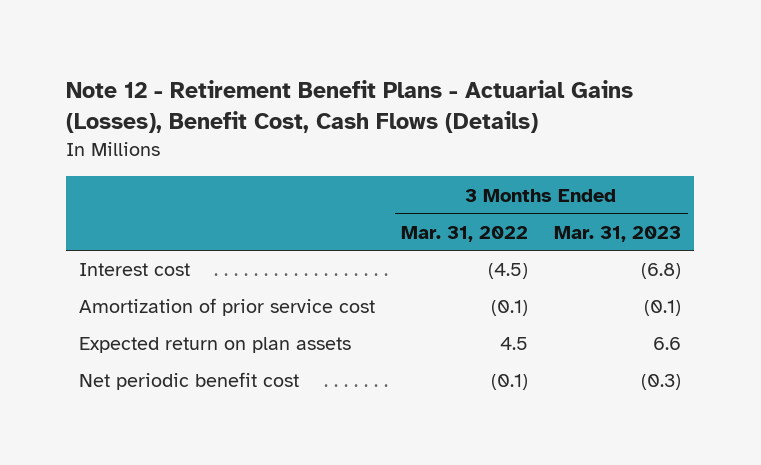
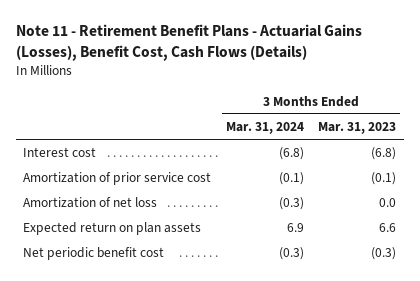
- Note 12 - Retirement Benefit Plans - Actuarial Gains (Losses), Benefit Cost, Cash Flows (Details)
+ Note 11 - Retirement Benefit Plans - Actuarial Gains (Losses), Benefit Cost, Cash Flows (Details)
- | 3 Months Ended Mar. 31, 2022 | 3 Months Ended Mar. 31, 2023
+ | 3 Months Ended Mar. 31, 2024 | 3 Months Ended Mar. 31, 2023
+ Amortization of net loss | (0.3) | 0.0

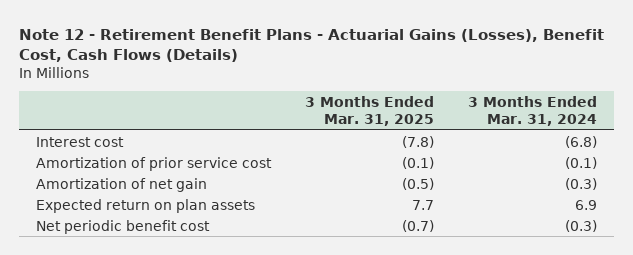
- Note 11 - Retirement Benefit Plans - Actuarial Gains (Losses), Benefit Cost, Cash Flows (Details)
+ Note 12 - Retirement Benefit Plans - Actuarial Gains (Losses), Benefit Cost, Cash Flows (Details)
- | 3 Months Ended Mar. 31, 2024 | 3 Months Ended Mar. 31, 2023
+ | 3 Months Ended Mar. 31, 2025 | 3 Months Ended Mar. 31, 2024
- Amortization of net loss | (0.3) | 0.0
+ Amortization of net gain | (0.5) | (0.3)

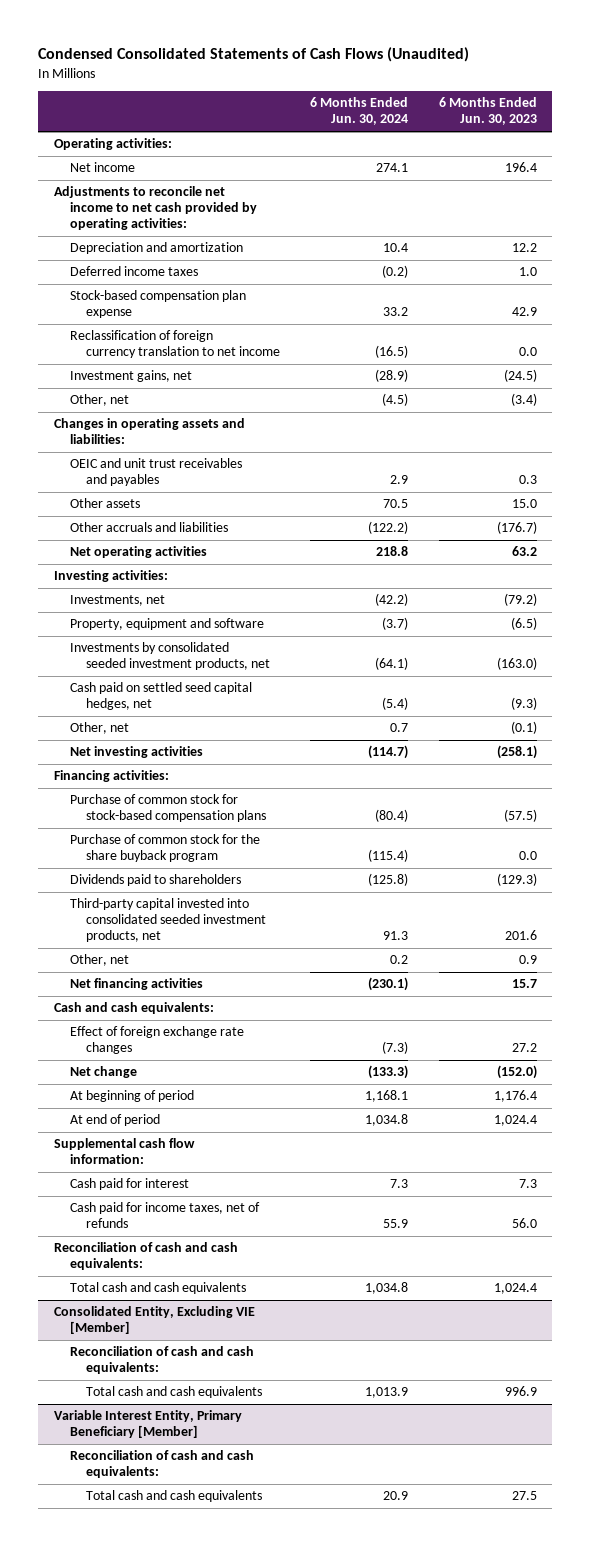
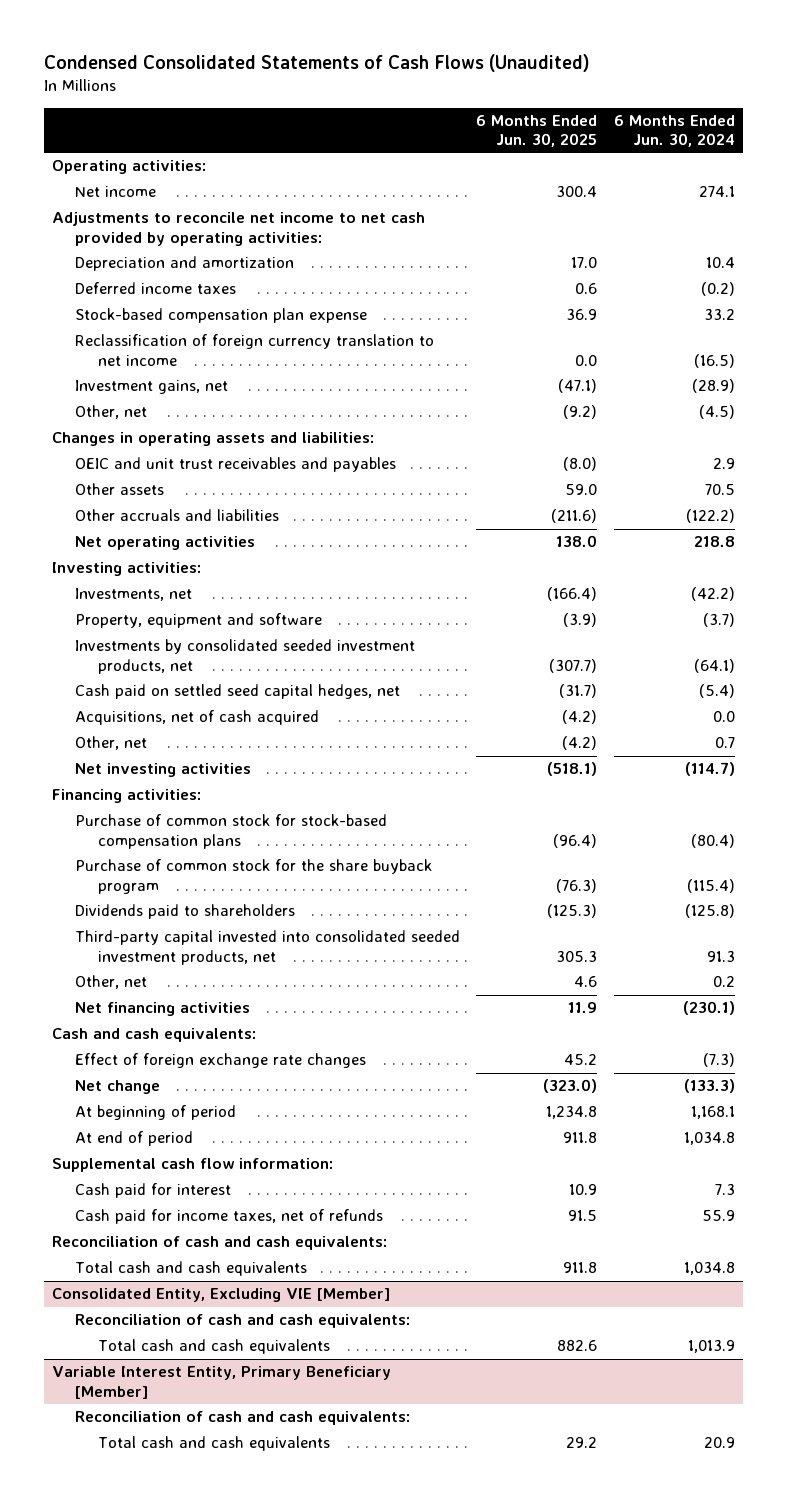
- | 6 Months Ended Jun. 30, 2024 | 6 Months Ended Jun. 30, 2023
+ | 6 Months Ended Jun. 30, 2025 | 6 Months Ended Jun. 30, 2024
+ Acquisitions, net of cash acquired | (4.2) | 0.0

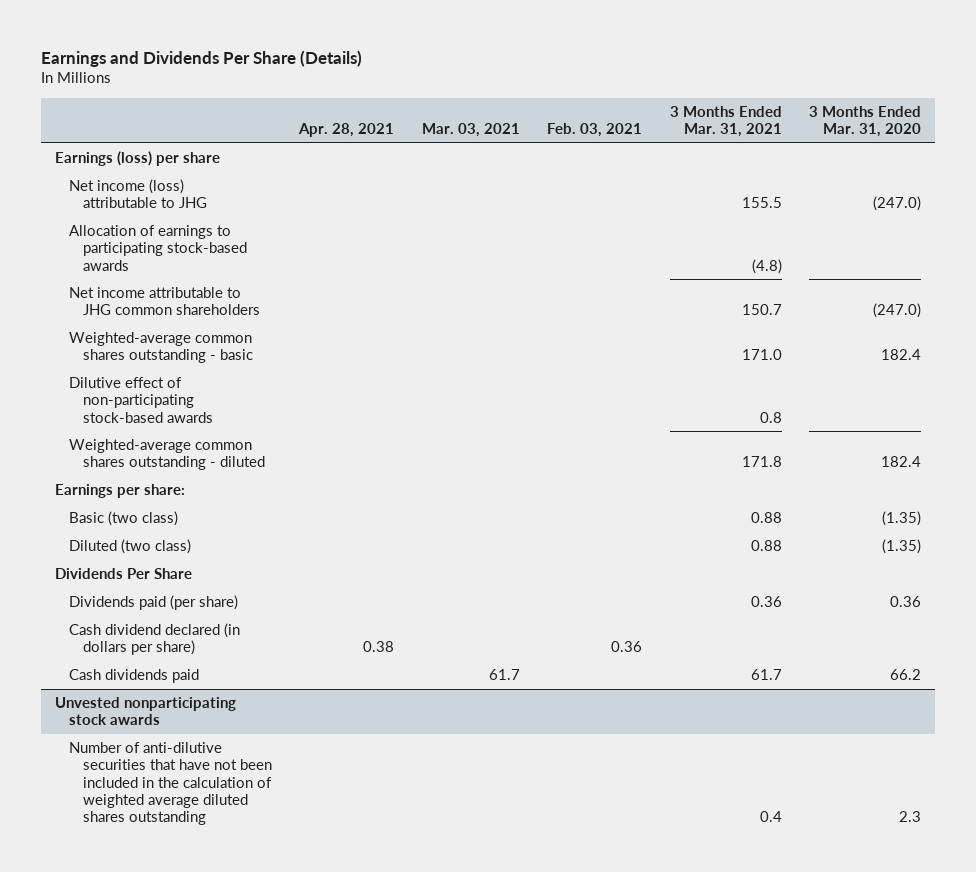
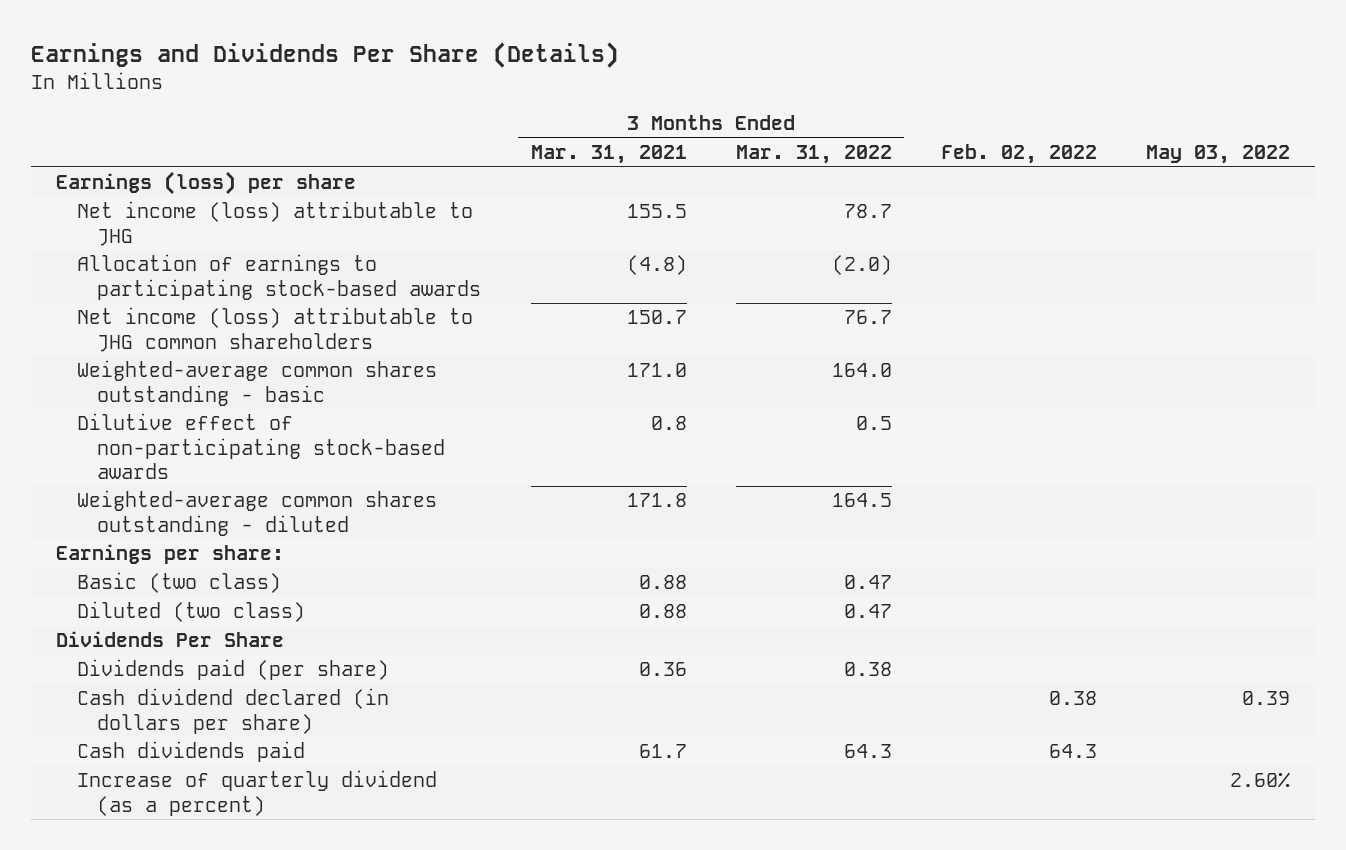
- | Apr. 28, 2021 | Mar. 03, 2021 | Feb. 03, 2021 | 3 Months Ended Mar. 31, 2021 | 3 Months Ended Mar. 31, 2020
+ | 3 Months Ended Mar. 31, 2021 | 3 Months Ended Mar. 31, 2022 | Feb. 02, 2022 | May 03, 2022
- Net income attributable to JHG common shareholders | | | | 150.7 | (247.0)
+ Net income (loss) attributable to JHG common shareholders | 150.7 | 76.7 | |
- Unvested nonparticipating stock awards
- Number of anti-dilutive securities that have not been included in the calculation of weighted average diluted shares outstanding | | | | 0.4 | 2.3
+ Increase of quarterly dividend (as a percent) | | | | 2.60%

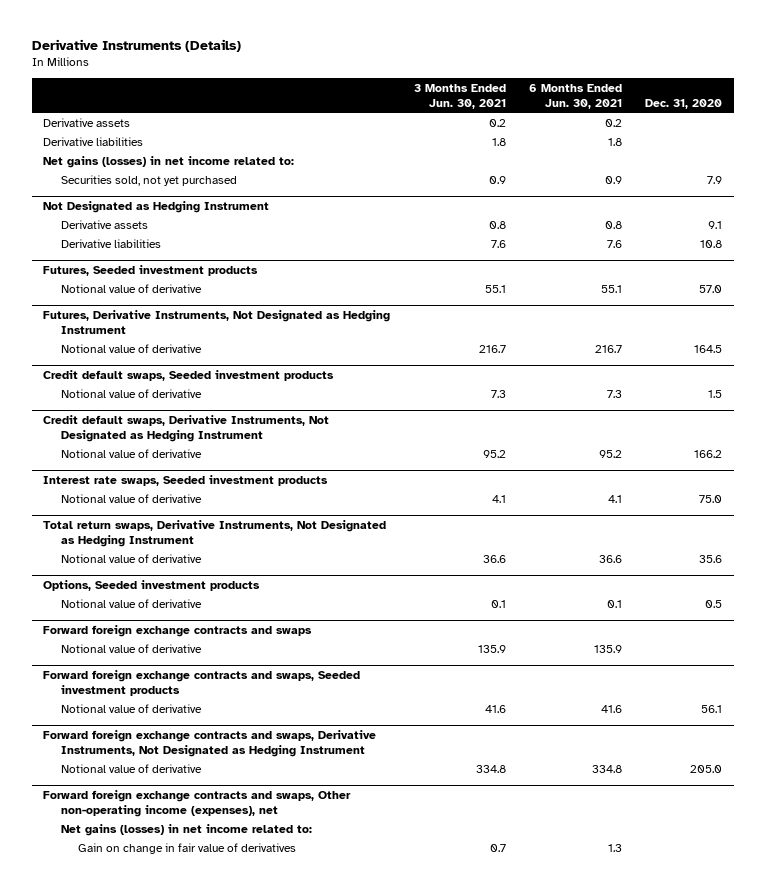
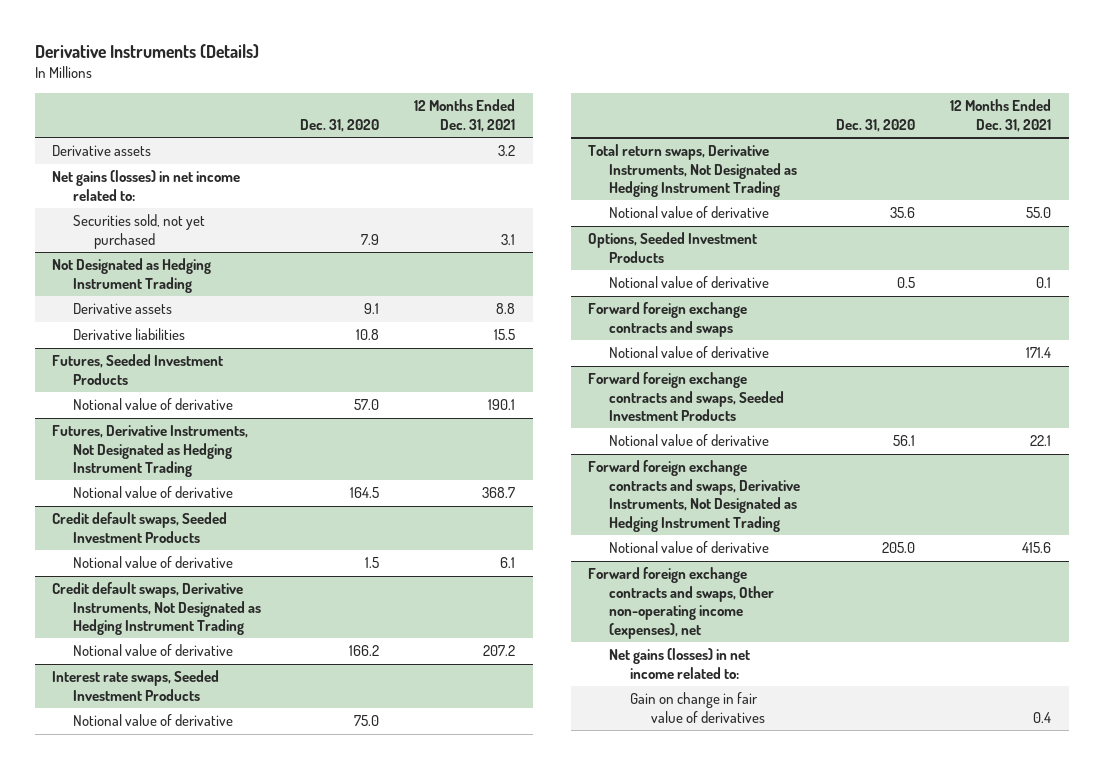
- | 3 Months Ended Jun. 30, 2021 | 6 Months Ended Jun. 30, 2021 | Dec. 31, 2020
+ | Dec. 31, 2020 | 12 Months Ended Dec. 31, 2021
- Derivative liabilities | 1.8 | 1.8 |
- Not Designated as Hedging Instrument
+ Not Designated as Hedging Instrument Trading
- Futures, Seeded investment products
+ Futures, Seeded Investment Products
- Futures, Derivative Instruments, Not Designated as Hedging Instrument
+ Futures, Derivative Instruments, Not Designated as Hedging Instrument Trading
- Credit default swaps, Seeded investment products
+ Credit default swaps, Seeded Investment Products
- Credit default swaps, Derivative Instruments, Not Designated as Hedging Instrument
+ Credit default swaps, Derivative Instruments, Not Designated as Hedging Instrument Trading
- Interest rate swaps, Seeded investment products
+ Interest rate swaps, Seeded Investment Products
- Total return swaps, Derivative Instruments, Not Designated as Hedging Instrument
+ Total return swaps, Derivative Instruments, Not Designated as Hedging Instrument Trading
- Options, Seeded investment products
+ Options, Seeded Investment Products
- Forward foreign exchange contracts and swaps, Seeded investment products
+ Forward foreign exchange contracts and swaps, Seeded Investment Products
- Forward foreign exchange contracts and swaps, Derivative Instruments, Not Designated as Hedging Instrument
+ Forward foreign exchange contracts and swaps, Derivative Instruments, Not Designated as Hedging Instrument Trading

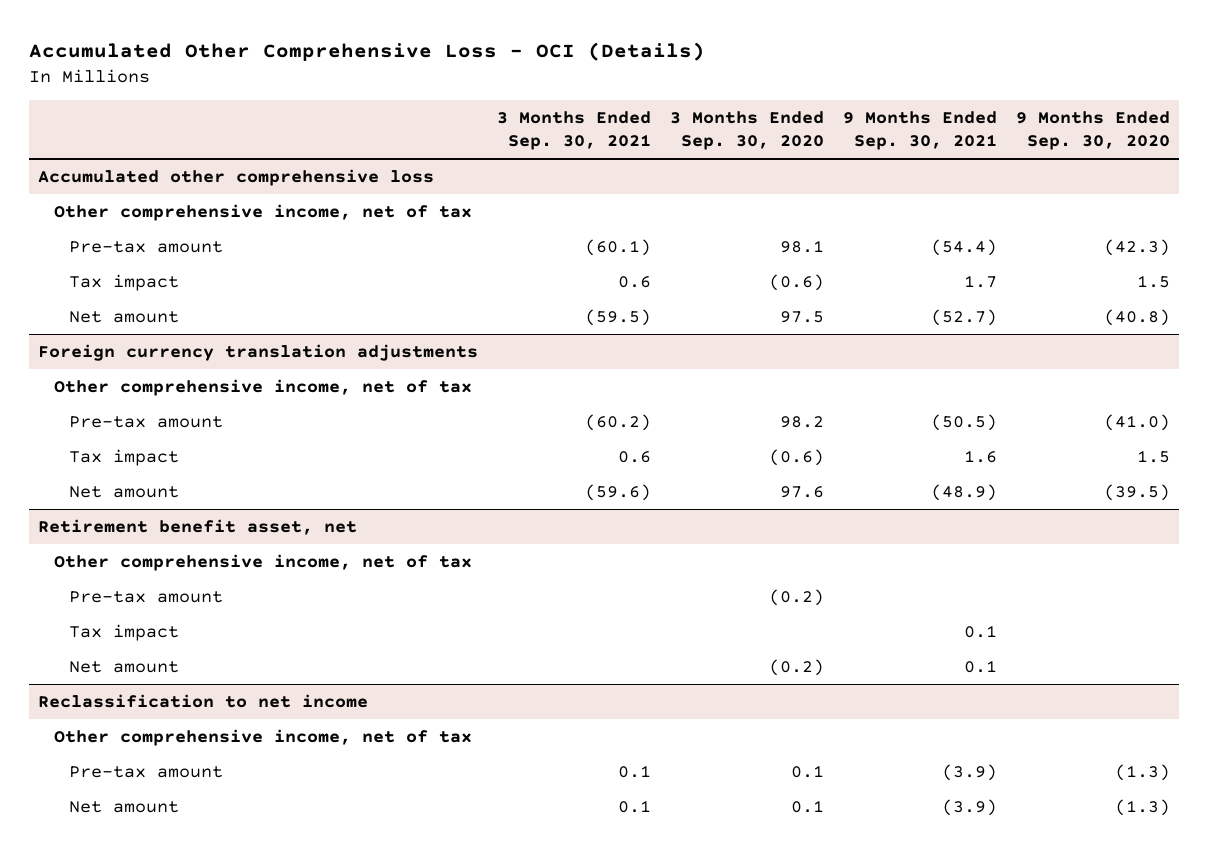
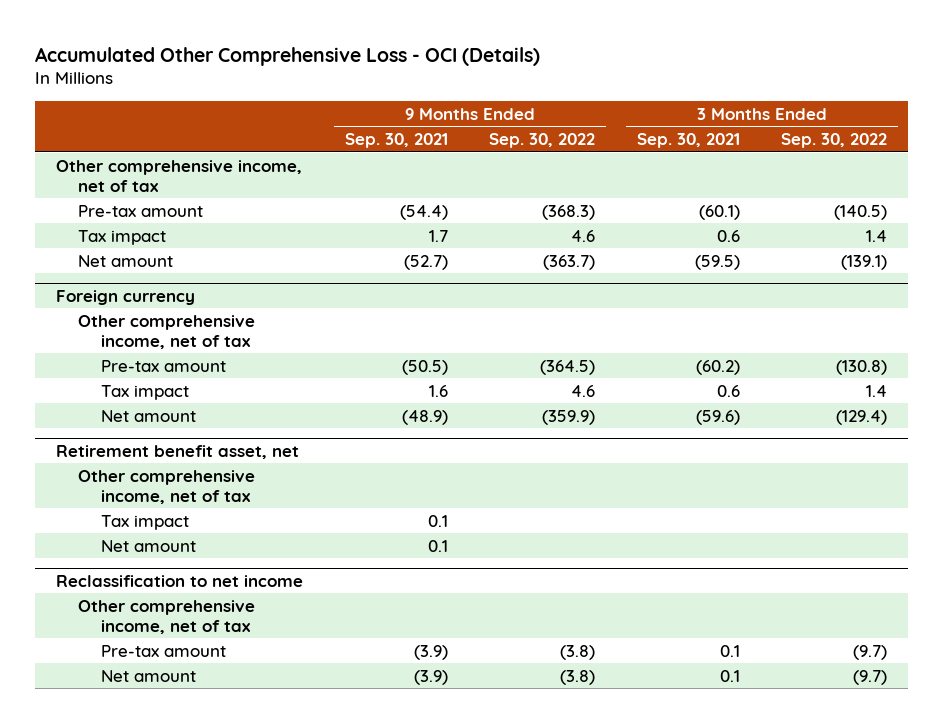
- | 3 Months Ended Sep. 30, 2021 | 3 Months Ended Sep. 30, 2020 | 9 Months Ended Sep. 30, 2021 | 9 Months Ended Sep. 30, 2020
+ | 9 Months Ended Sep. 30, 2021 | 9 Months Ended Sep. 30, 2022 | 3 Months Ended Sep. 30, 2021 | 3 Months Ended Sep. 30, 2022
- Accumulated other comprehensive loss
- Foreign currency translation adjustments
+ Foreign currency
@ Retirement benefit asset, net
- Pre-tax amount | | (0.2) | |

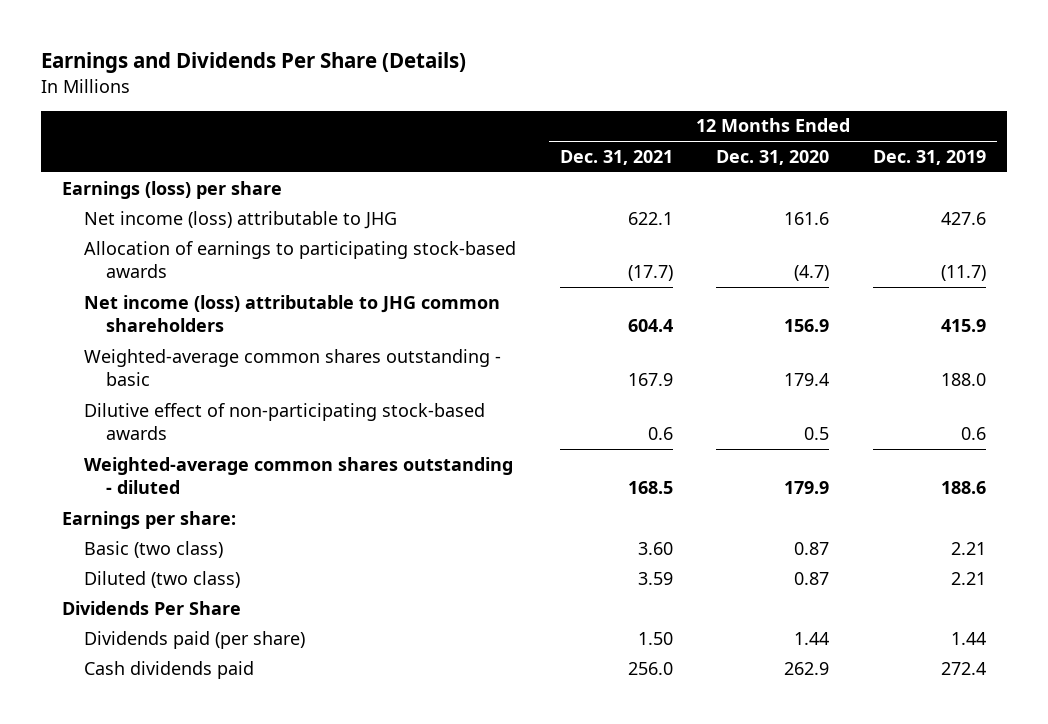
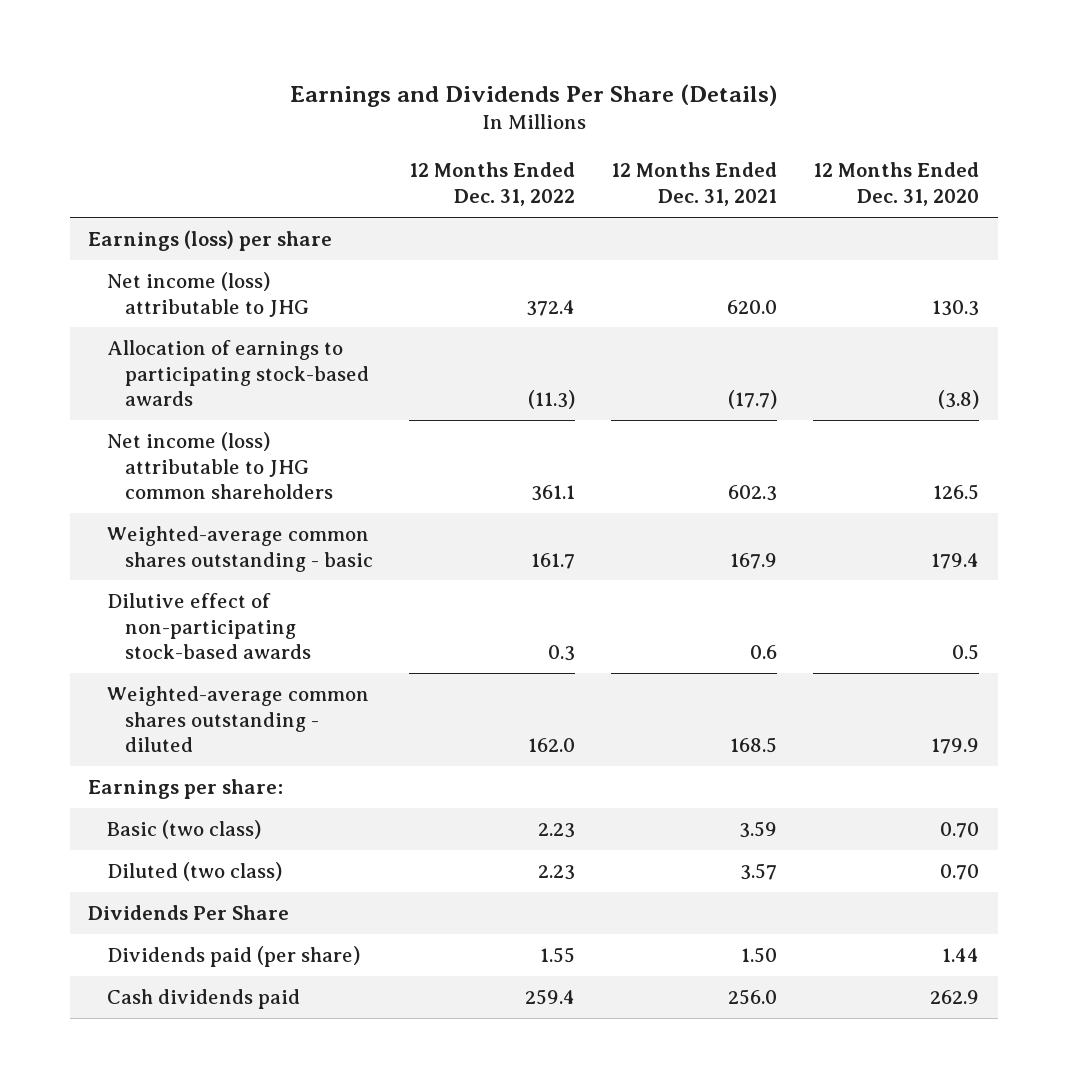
- | 12 Months Ended Dec. 31, 2021 | 12 Months Ended Dec. 31, 2020 | 12 Months Ended Dec. 31, 2019
+ | 12 Months Ended Dec. 31, 2022 | 12 Months Ended Dec. 31, 2021 | 12 Months Ended Dec. 31, 2020
- Net income (loss) attributable to JHG | 622.1 | 161.6 | 427.6
- Allocation of earnings to participating stock-based awards | (17.7) | (4.7) | (11.7)
- Net income (loss) attributable to JHG common shareholders | 604.4 | 156.9 | 415.9
+ Net income (loss) attributable to JHG | 372.4 | 620.0 | 130.3
+ Allocation of earnings to participating stock-based awards | (11.3) | (17.7) | (3.8)
+ Net income (loss) attributable to JHG common shareholders | 361.1 | 602.3 | 126.5
- Basic (two class) | 3.60 | 0.87 | 2.21
- Diluted (two class) | 3.59 | 0.87 | 2.21
+ Basic (two class) | 2.23 | 3.59 | 0.70
+ Diluted (two class) | 2.23 | 3.57 | 0.70

